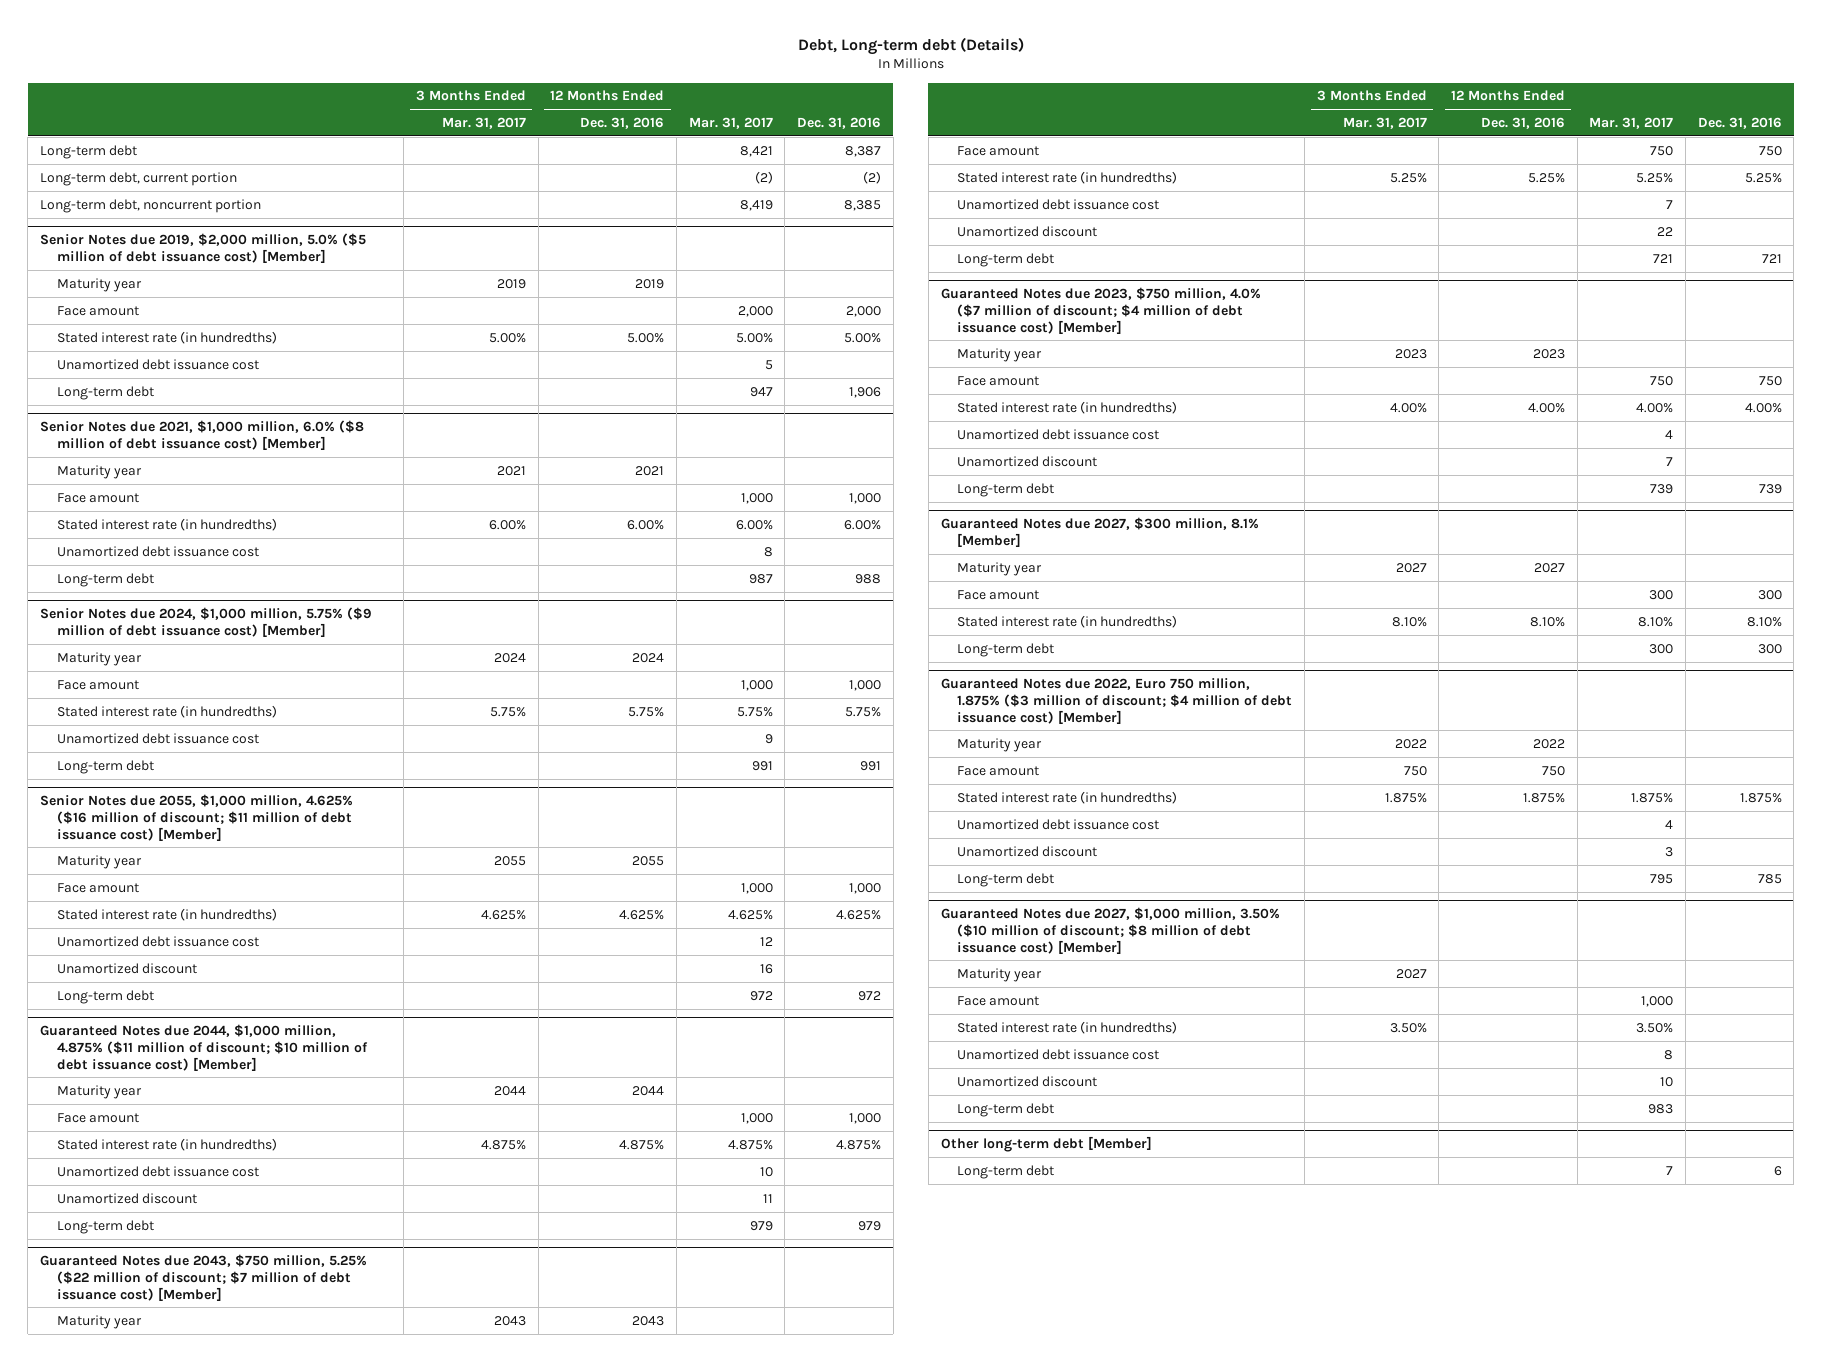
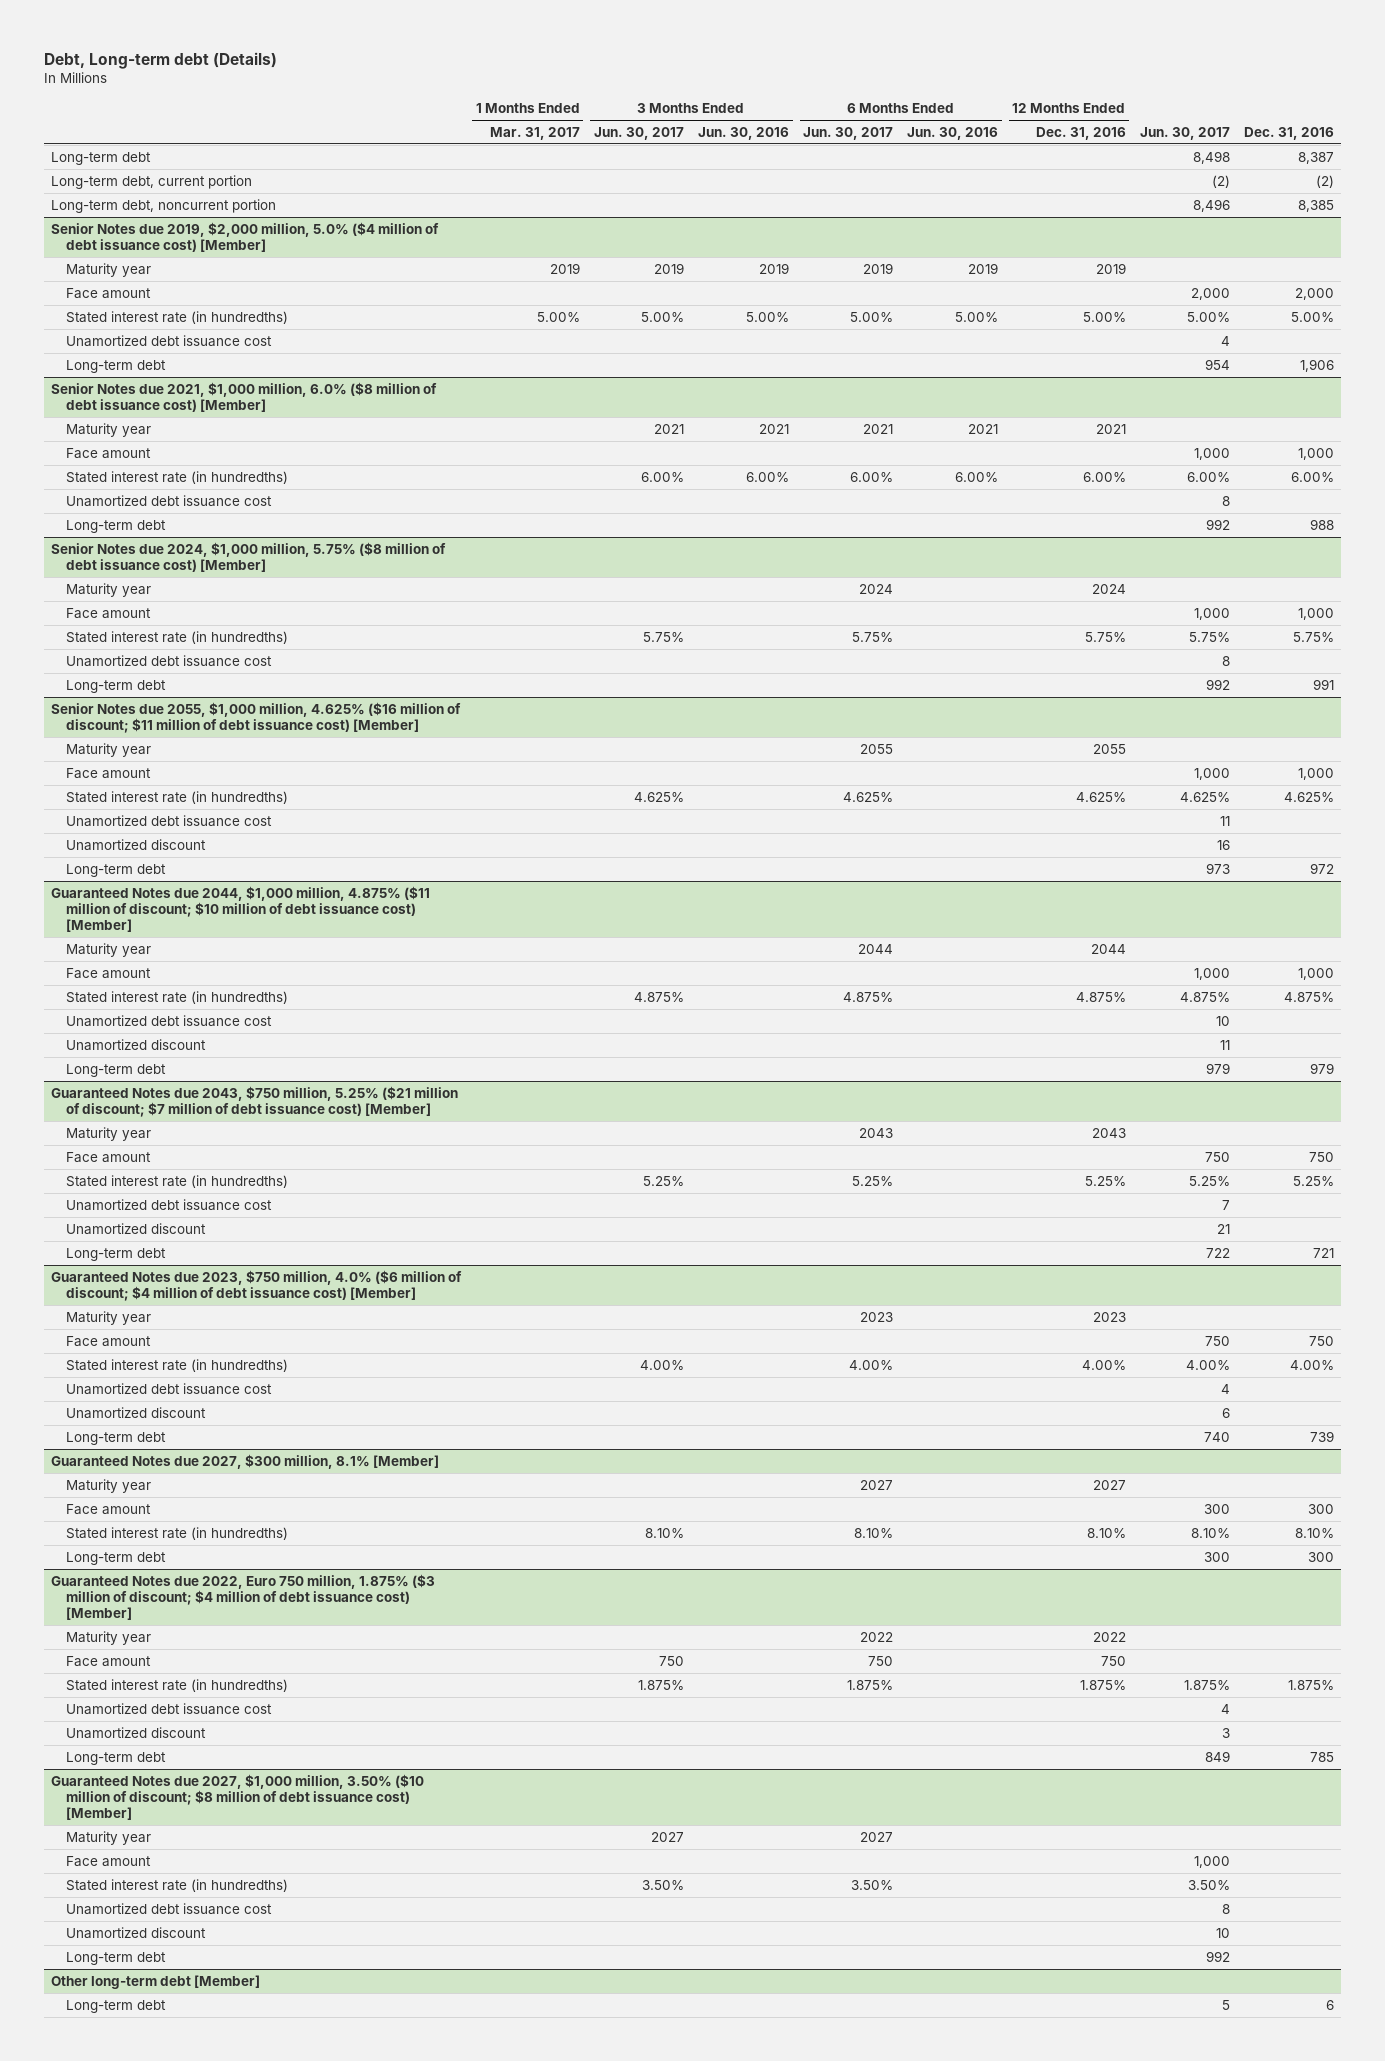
- | 3 Months Ended Mar. 31, 2017 | 12 Months Ended Dec. 31, 2016 | Mar. 31, 2017 | Dec. 31, 2016
+ | 1 Months Ended Mar. 31, 2017 | 3 Months Ended Jun. 30, 2017 | 3 Months Ended Jun. 30, 2016 | 6 Months Ended Jun. 30, 2017 | 6 Months Ended Jun. 30, 2016 | 12 Months Ended Dec. 31, 2016 | Jun. 30, 2017 | Dec. 31, 2016
- Senior Notes due 2019, $2,000 million, 5.0% ($5 million of debt issuance cost) [Member]
+ Senior Notes due 2019, $2,000 million, 5.0% ($4 million of debt issuance cost) [Member]
- Senior Notes due 2024, $1,000 million, 5.75% ($9 million of debt issuance cost) [Member]
+ Senior Notes due 2024, $1,000 million, 5.75% ($8 million of debt issuance cost) [Member]
- Guaranteed Notes due 2043, $750 million, 5.25% ($22 million of discount; $7 million of debt issuance cost) [Member]
+ Guaranteed Notes due 2043, $750 million, 5.25% ($21 million of discount; $7 million of debt issuance cost) [Member]
- Guaranteed Notes due 2023, $750 million, 4.0% ($7 million of discount; $4 million of debt issuance cost) [Member]
+ Guaranteed Notes due 2023, $750 million, 4.0% ($6 million of discount; $4 million of debt issuance cost) [Member]

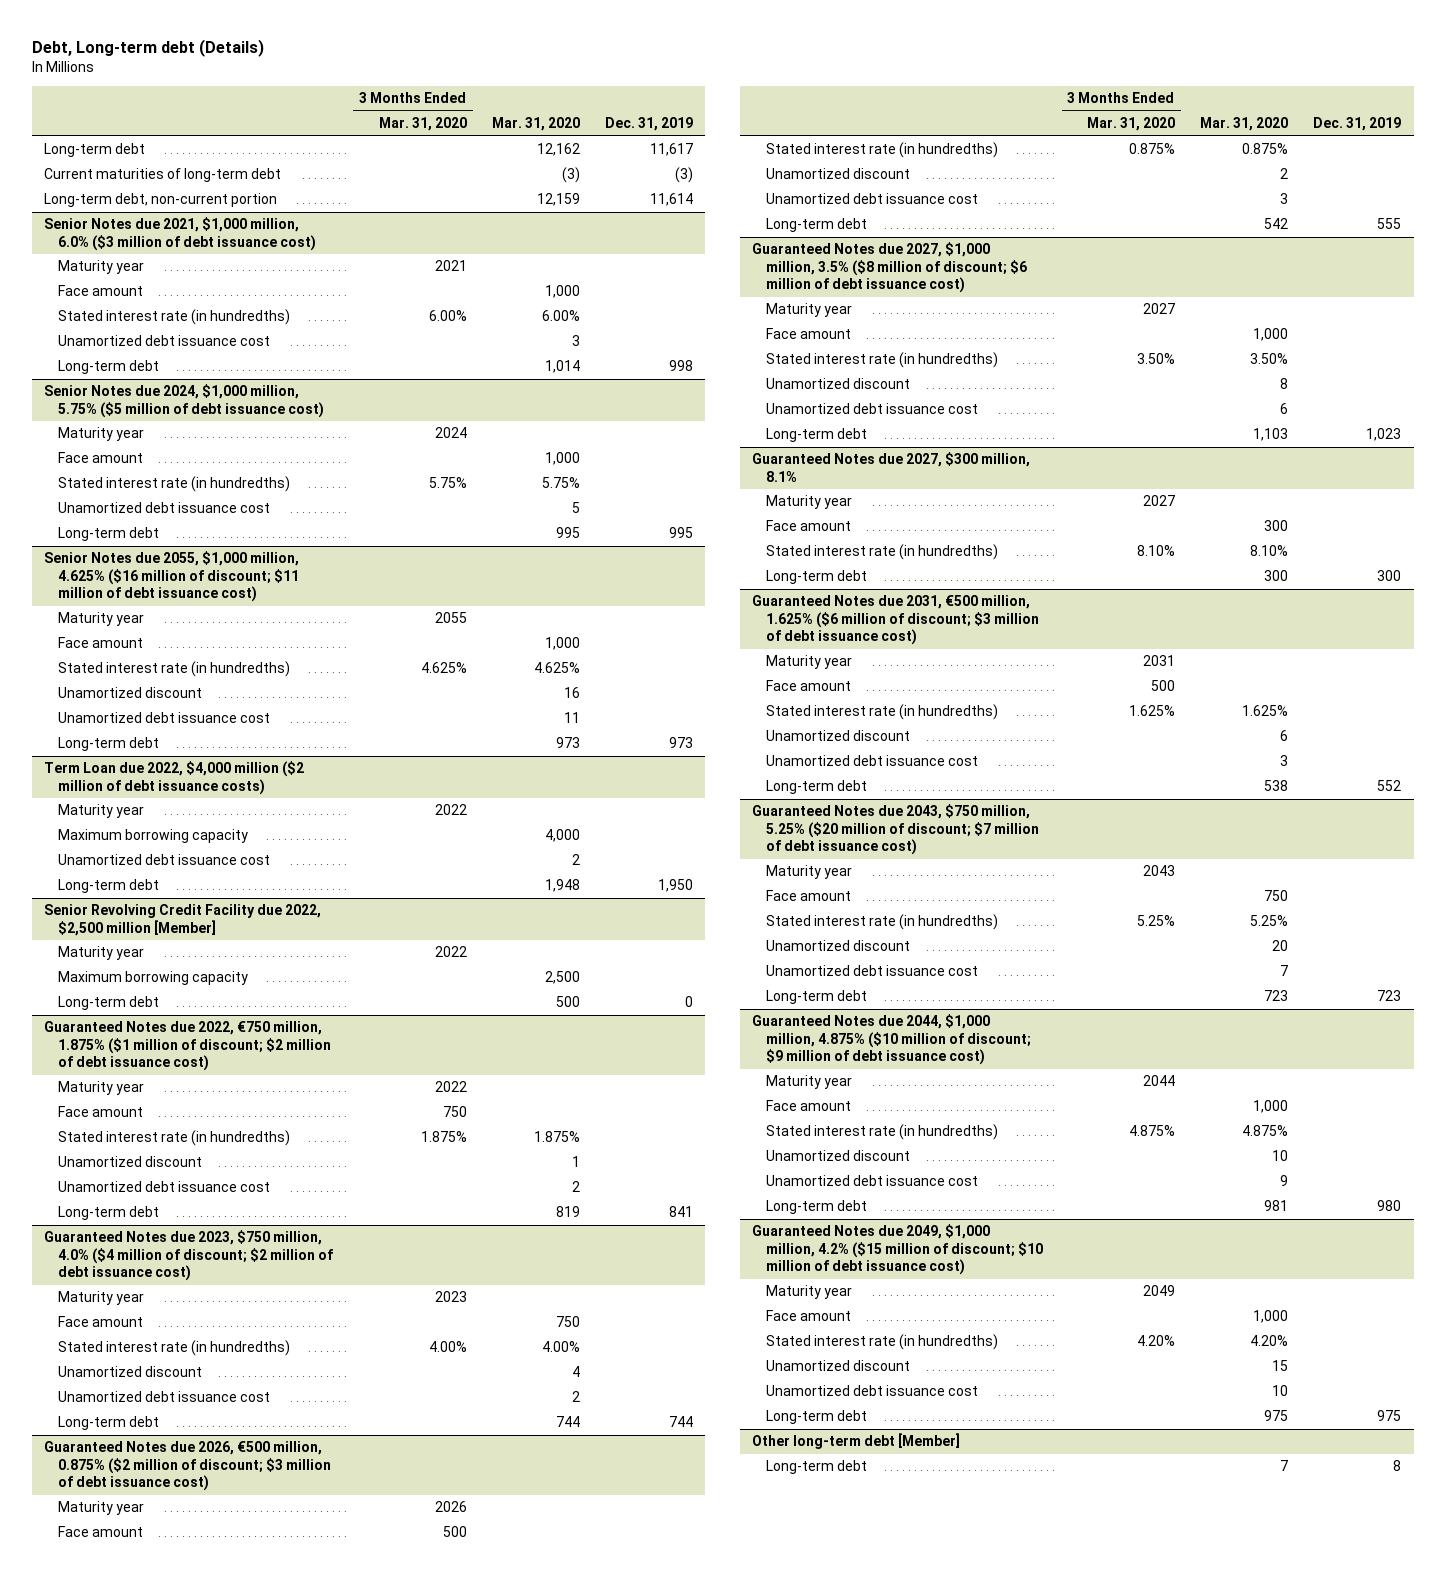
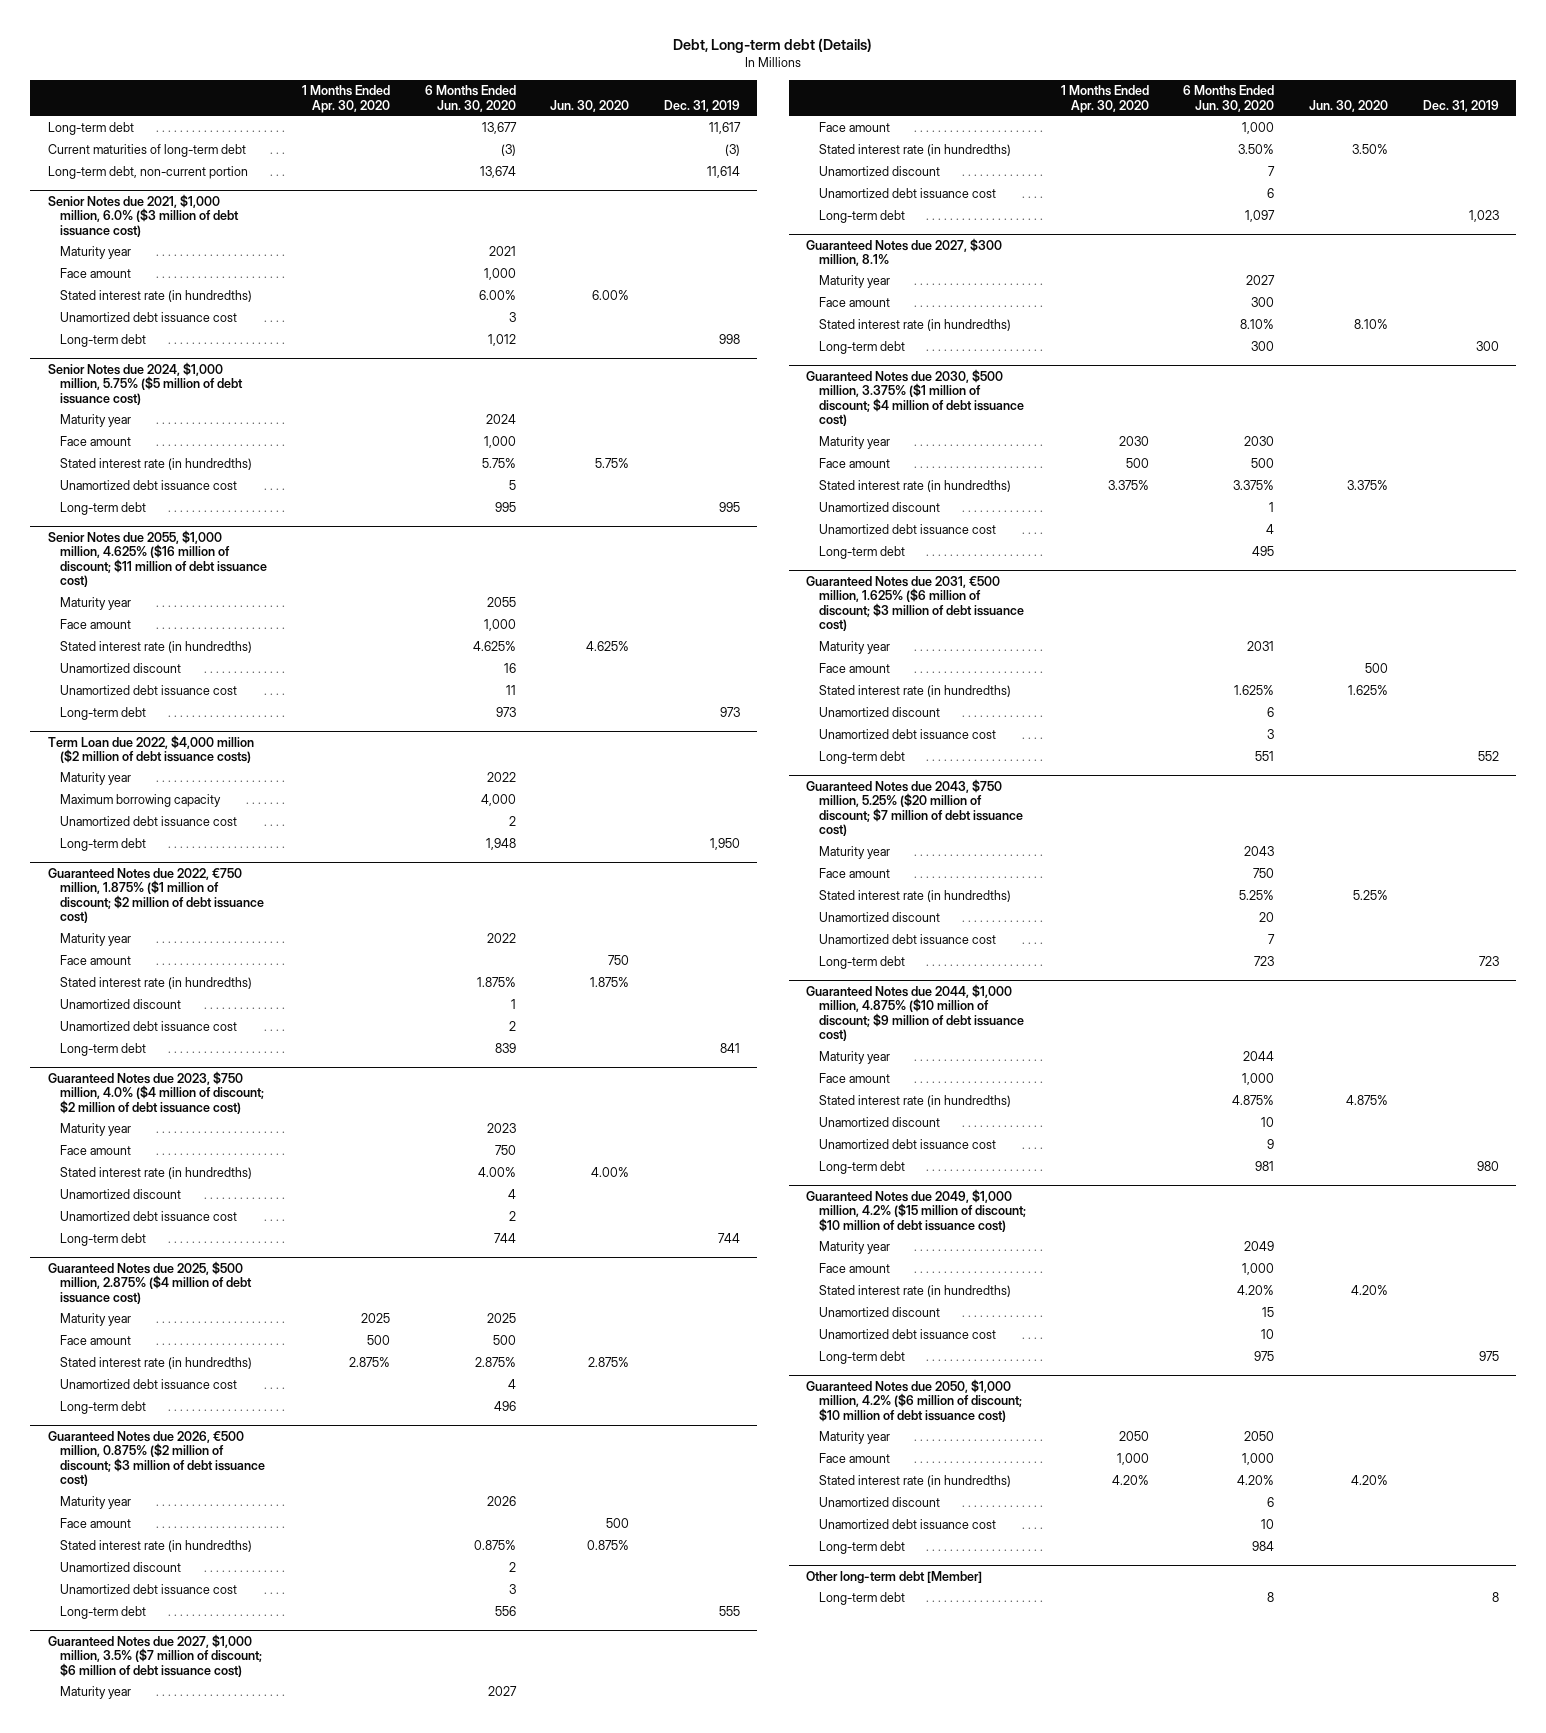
- | 3 Months Ended Mar. 31, 2020 | Mar. 31, 2020 | Dec. 31, 2019
+ | 1 Months Ended Apr. 30, 2020 | 6 Months Ended Jun. 30, 2020 | Jun. 30, 2020 | Dec. 31, 2019
- Senior Revolving Credit Facility due 2022, $2,500 million [Member]
- Maturity year | 2022 | |
- Maximum borrowing capacity | | 2,500 |
- Long-term debt | | 500 | 0
+ Guaranteed Notes due 2025, $500 million, 2.875% ($4 million of debt issuance cost)
+ Maturity year | 2025 | 2025 | |
+ Face amount | 500 | 500 | |
+ Stated interest rate (in hundredths) | 2.875% | 2.875% | 2.875% |
+ Unamortized debt issuance cost | | 4 | |
+ Long-term debt | | 496 | |
- Guaranteed Notes due 2027, $1,000 million, 3.5% ($8 million of discount; $6 million of debt issuance cost)
+ Guaranteed Notes due 2027, $1,000 million, 3.5% ($7 million of discount; $6 million of debt issuance cost)
+ Guaranteed Notes due 2030, $500 million, 3.375% ($1 million of discount; $4 million of debt issuance cost)
+ Maturity year | 2030 | 2030 | |
+ Face amount | 500 | 500 | |
+ Stated interest rate (in hundredths) | 3.375% | 3.375% | 3.375% |
+ Unamortized discount | | 1 | |
+ Unamortized debt issuance cost | | 4 | |
+ Long-term debt | | 495 | |
+ Guaranteed Notes due 2050, $1,000 million, 4.2% ($6 million of discount; $10 million of debt issuance cost)
+ Maturity year | 2050 | 2050 | |
+ Face amount | 1,000 | 1,000 | |
+ Stated interest rate (in hundredths) | 4.20% | 4.20% | 4.20% |
+ Unamortized discount | | 6 | |
+ Unamortized debt issuance cost | | 10 | |
+ Long-term debt | | 984 | |

